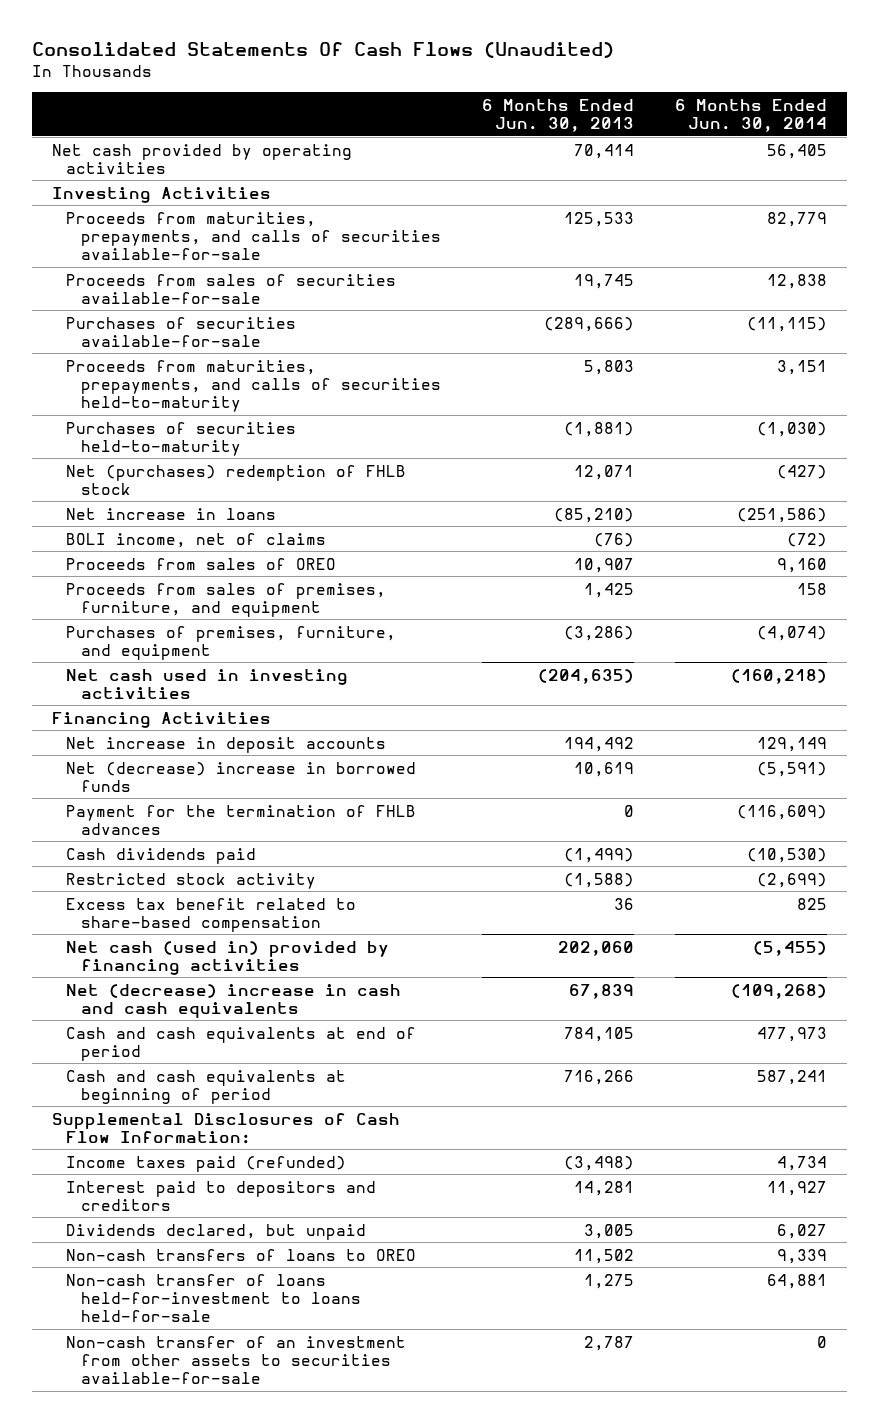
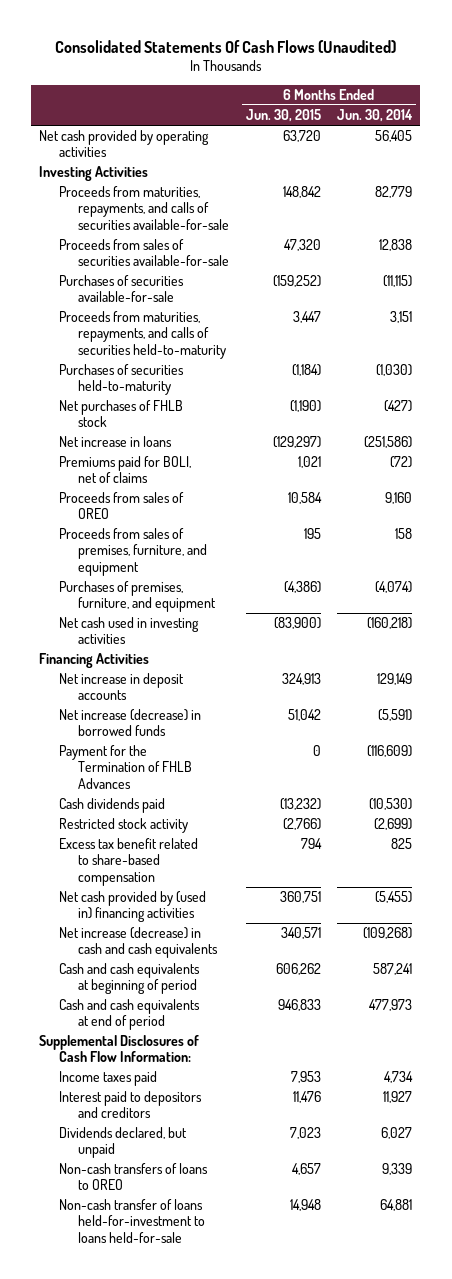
- | 6 Months Ended Jun. 30, 2013 | 6 Months Ended Jun. 30, 2014
+ | 6 Months Ended Jun. 30, 2015 | 6 Months Ended Jun. 30, 2014
- Proceeds from maturities, prepayments, and calls of securities available-for-sale | 125,533 | 82,779
+ Proceeds from maturities, repayments, and calls of securities available-for-sale | 148,842 | 82,779
- Proceeds from maturities, prepayments, and calls of securities held-to-maturity | 5,803 | 3,151
+ Proceeds from maturities, repayments, and calls of securities held-to-maturity | 3,447 | 3,151
- Net (purchases) redemption of FHLB stock | 12,071 | (427)
+ Net purchases of FHLB stock | (1,190) | (427)
- BOLI income, net of claims | (76) | (72)
+ Premiums paid for BOLI, net of claims | 1,021 | (72)
- Net (decrease) increase in borrowed funds | 10,619 | (5,591)
- Payment for the termination of FHLB advances | 0 | (116,609)
+ Net increase (decrease) in borrowed funds | 51,042 | (5,591)
+ Payment for the Termination of FHLB Advances | 0 | (116,609)
- Net cash (used in) provided by financing activities | 202,060 | (5,455)
- Net (decrease) increase in cash and cash equivalents | 67,839 | (109,268)
+ Net cash provided by (used in) financing activities | 360,751 | (5,455)
+ Net increase (decrease) in cash and cash equivalents | 340,571 | (109,268)
moved down: Cash and cash equivalents at end of period | 946,833 | 477,973
- Income taxes paid (refunded) | (3,498) | 4,734
+ Income taxes paid | 7,953 | 4,734
- Non-cash transfer of an investment from other assets to securities available-for-sale | 2,787 | 0

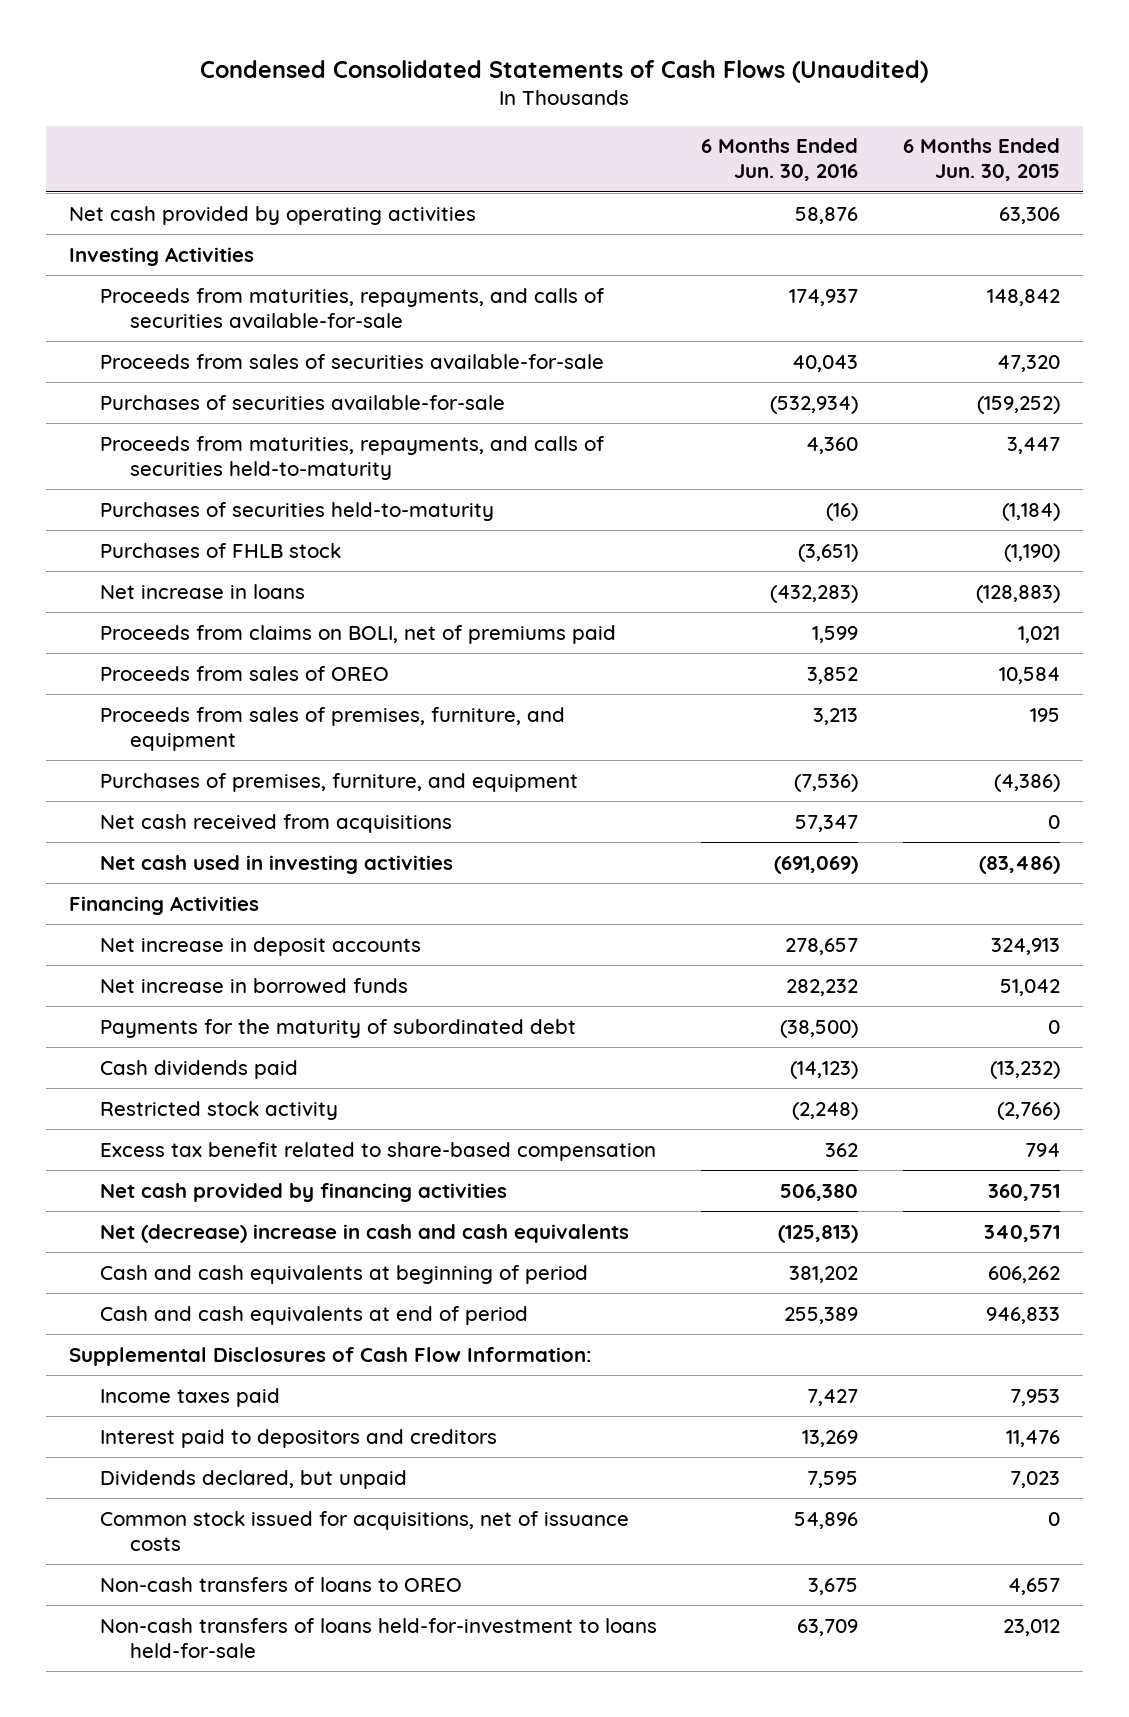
- Consolidated Statements Of Cash Flows (Unaudited)
+ Condensed Consolidated Statements of Cash Flows (Unaudited)
- | 6 Months Ended Jun. 30, 2015 | 6 Months Ended Jun. 30, 2014
+ | 6 Months Ended Jun. 30, 2016 | 6 Months Ended Jun. 30, 2015
- Net cash provided by operating activities | 63,720 | 56,405
+ Net cash provided by operating activities | 58,876 | 63,306
- Net purchases of FHLB stock | (1,190) | (427)
- Net increase in loans | (129,297) | (251,586)
- Premiums paid for BOLI, net of claims | 1,021 | (72)
+ Purchases of FHLB stock | (3,651) | (1,190)
+ Net increase in loans | (432,283) | (128,883)
+ Proceeds from claims on BOLI, net of premiums paid | 1,599 | 1,021
- Net cash used in investing activities | (83,900) | (160,218)
+ Net cash received from acquisitions | 57,347 | 0
+ Net cash used in investing activities | (691,069) | (83,486)
- Net increase (decrease) in borrowed funds | 51,042 | (5,591)
- Payment for the Termination of FHLB Advances | 0 | (116,609)
+ Net increase in borrowed funds | 282,232 | 51,042
+ Payments for the maturity of subordinated debt | (38,500) | 0
- Net cash provided by (used in) financing activities | 360,751 | (5,455)
- Net increase (decrease) in cash and cash equivalents | 340,571 | (109,268)
+ Net cash provided by financing activities | 506,380 | 360,751
+ Net (decrease) increase in cash and cash equivalents | (125,813) | 340,571
+ Common stock issued for acquisitions, net of issuance costs | 54,896 | 0
- Non-cash transfer of loans held-for-investment to loans held-for-sale | 14,948 | 64,881
+ Non-cash transfers of loans held-for-investment to loans held-for-sale | 63,709 | 23,012

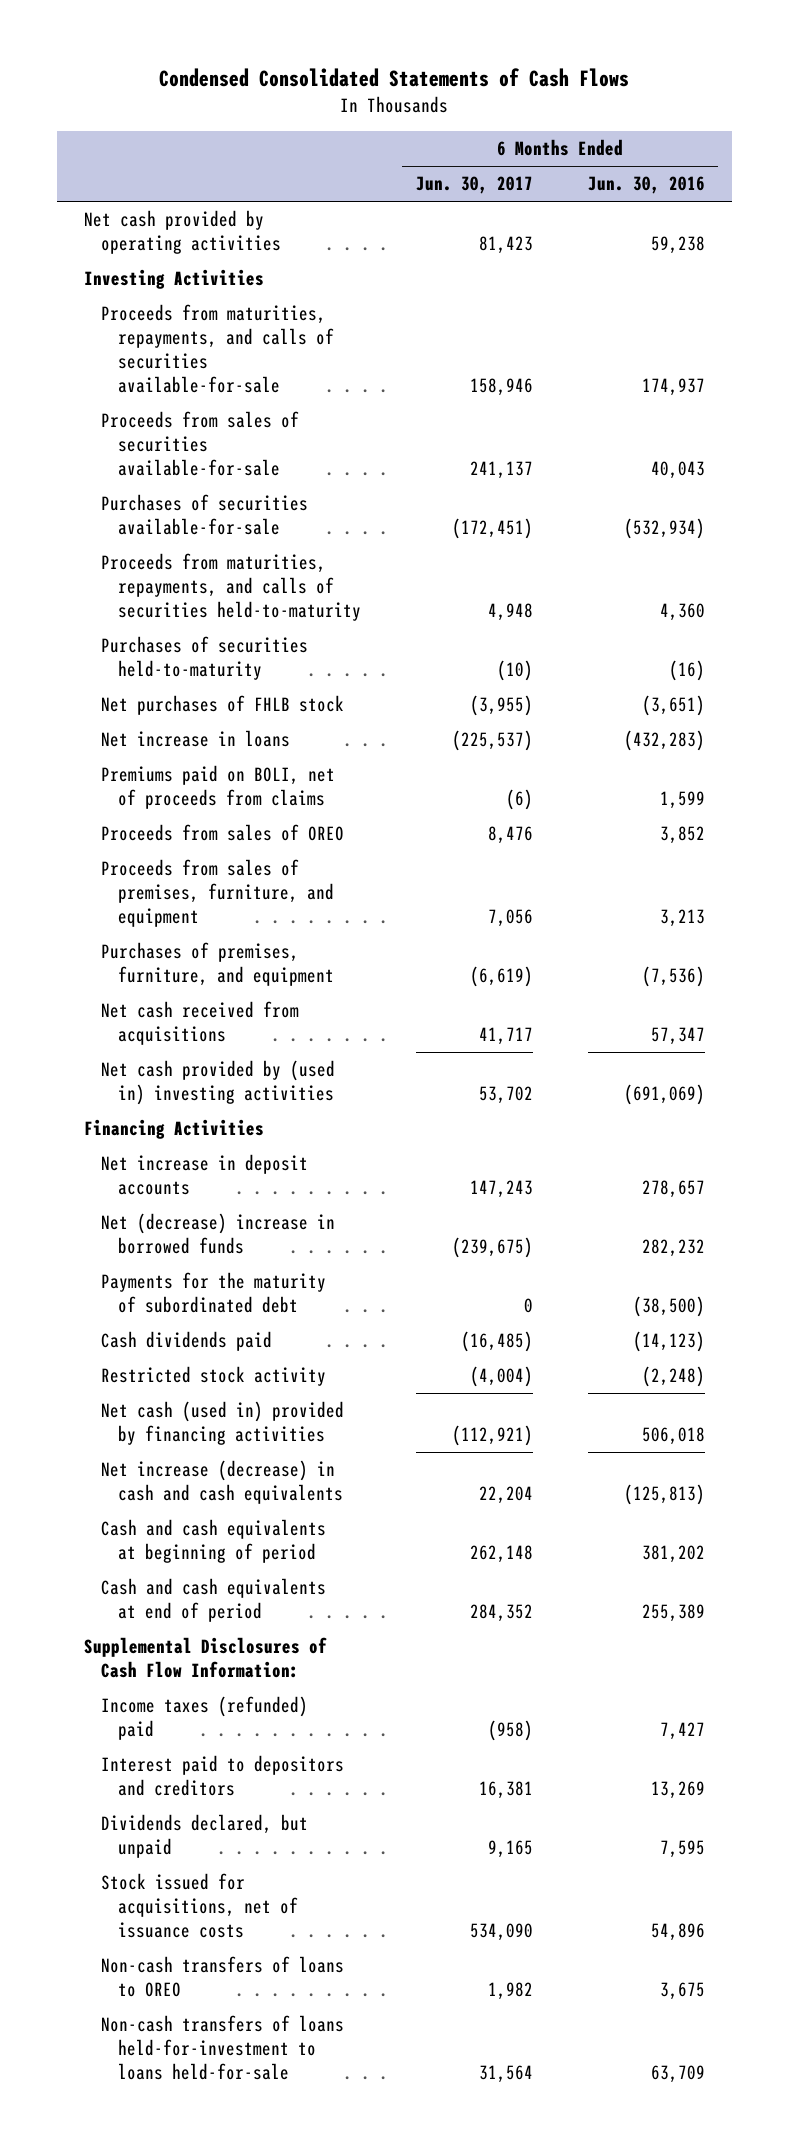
- Condensed Consolidated Statements of Cash Flows (Unaudited)
+ Condensed Consolidated Statements of Cash Flows
- | 6 Months Ended Jun. 30, 2016 | 6 Months Ended Jun. 30, 2015
+ | 6 Months Ended Jun. 30, 2017 | 6 Months Ended Jun. 30, 2016
- Net cash provided by operating activities | 58,876 | 63,306
+ Net cash provided by operating activities | 81,423 | 59,238
- Purchases of FHLB stock | (3,651) | (1,190)
+ Net purchases of FHLB stock | (3,955) | (3,651)
- Proceeds from claims on BOLI, net of premiums paid | 1,599 | 1,021
+ Premiums paid on BOLI, net of proceeds from claims | (6) | 1,599
- Net cash used in investing activities | (691,069) | (83,486)
+ Net cash provided by (used in) investing activities | 53,702 | (691,069)
- Net increase in borrowed funds | 282,232 | 51,042
+ Net (decrease) increase in borrowed funds | (239,675) | 282,232
- Excess tax benefit related to share-based compensation | 362 | 794
- Net cash provided by financing activities | 506,380 | 360,751
- Net (decrease) increase in cash and cash equivalents | (125,813) | 340,571
+ Net cash (used in) provided by financing activities | (112,921) | 506,018
+ Net increase (decrease) in cash and cash equivalents | 22,204 | (125,813)
- Income taxes paid | 7,427 | 7,953
+ Income taxes (refunded) paid | (958) | 7,427
- Common stock issued for acquisitions, net of issuance costs | 54,896 | 0
+ Stock issued for acquisitions, net of issuance costs | 534,090 | 54,896

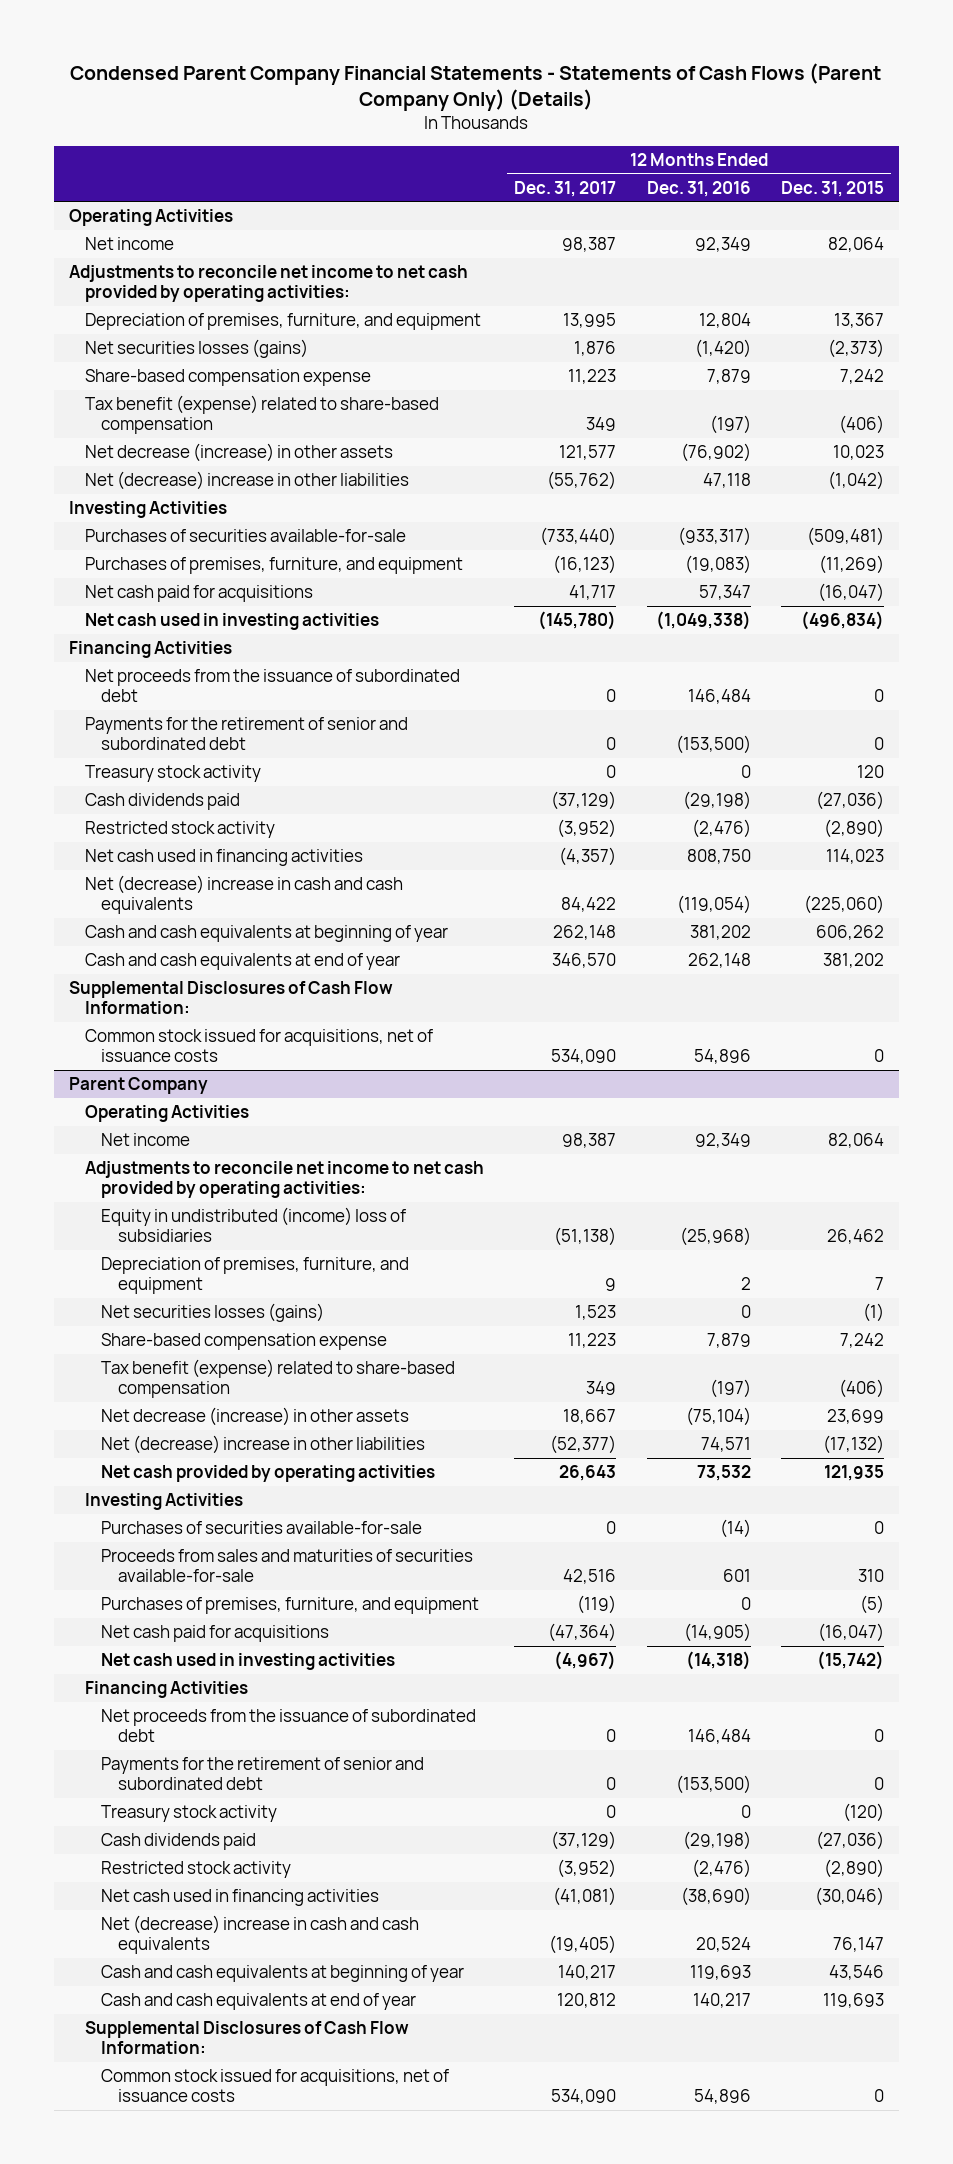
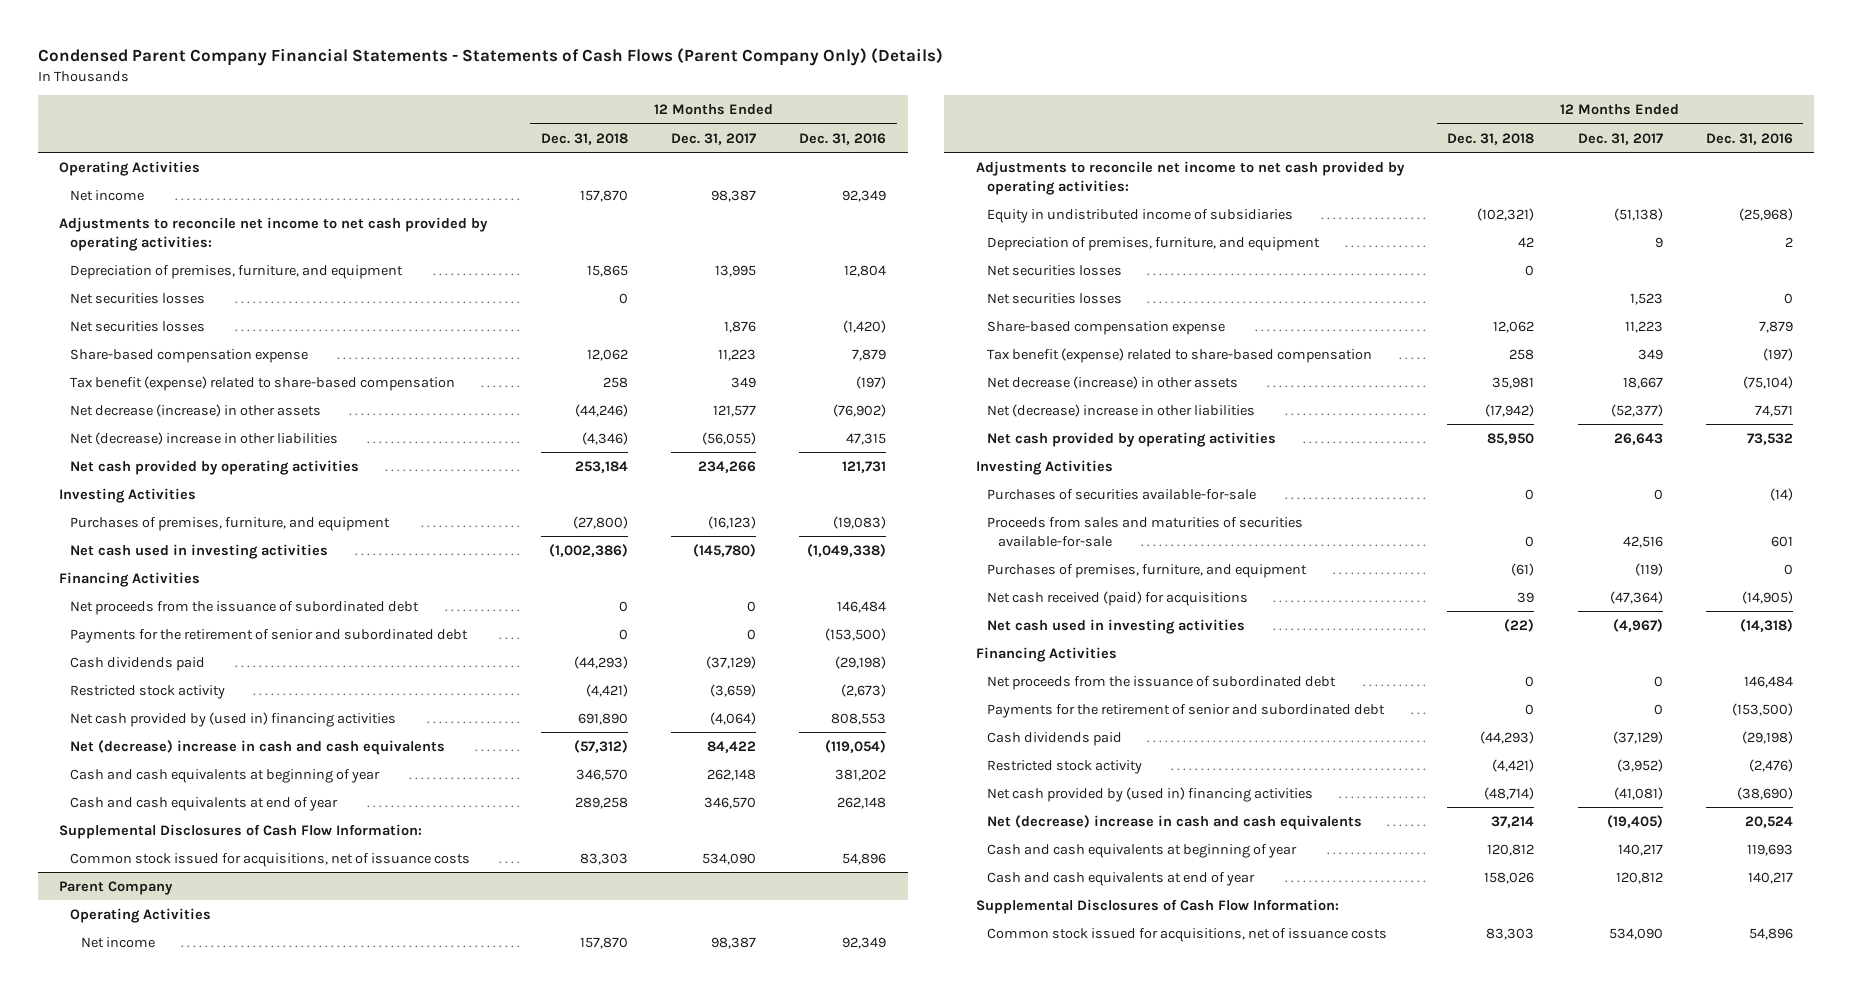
- | 12 Months Ended Dec. 31, 2017 | 12 Months Ended Dec. 31, 2016 | 12 Months Ended Dec. 31, 2015
+ | 12 Months Ended Dec. 31, 2018 | 12 Months Ended Dec. 31, 2017 | 12 Months Ended Dec. 31, 2016
- Net securities losses (gains) | 1,876 | (1,420) | (2,373)
+ Net securities losses | 0 | |
+ Net securities losses | | 1,876 | (1,420)
- Net (decrease) increase in other liabilities | (55,762) | 47,118 | (1,042)
+ Net (decrease) increase in other liabilities | (4,346) | (56,055) | 47,315
+ Net cash provided by operating activities | 253,184 | 234,266 | 121,731
- Purchases of securities available-for-sale | (733,440) | (933,317) | (509,481)
- Net cash paid for acquisitions | 41,717 | 57,347 | (16,047)
- Treasury stock activity | 0 | 0 | 120
- Restricted stock activity | (3,952) | (2,476) | (2,890)
- Net cash used in financing activities | (4,357) | 808,750 | 114,023
+ Restricted stock activity | (4,421) | (3,659) | (2,673)
+ Net cash provided by (used in) financing activities | 691,890 | (4,064) | 808,553
@ Parent Company
- Equity in undistributed (income) loss of subsidiaries | (51,138) | (25,968) | 26,462
+ Equity in undistributed income of subsidiaries | (102,321) | (51,138) | (25,968)
- Net securities losses (gains) | 1,523 | 0 | (1)
+ Net securities losses | 0 | |
+ Net securities losses | | 1,523 | 0
- Net cash paid for acquisitions | (47,364) | (14,905) | (16,047)
+ Net cash received (paid) for acquisitions | 39 | (47,364) | (14,905)
- Treasury stock activity | 0 | 0 | (120)
- Net cash used in financing activities | (41,081) | (38,690) | (30,046)
+ Net cash provided by (used in) financing activities | (48,714) | (41,081) | (38,690)

